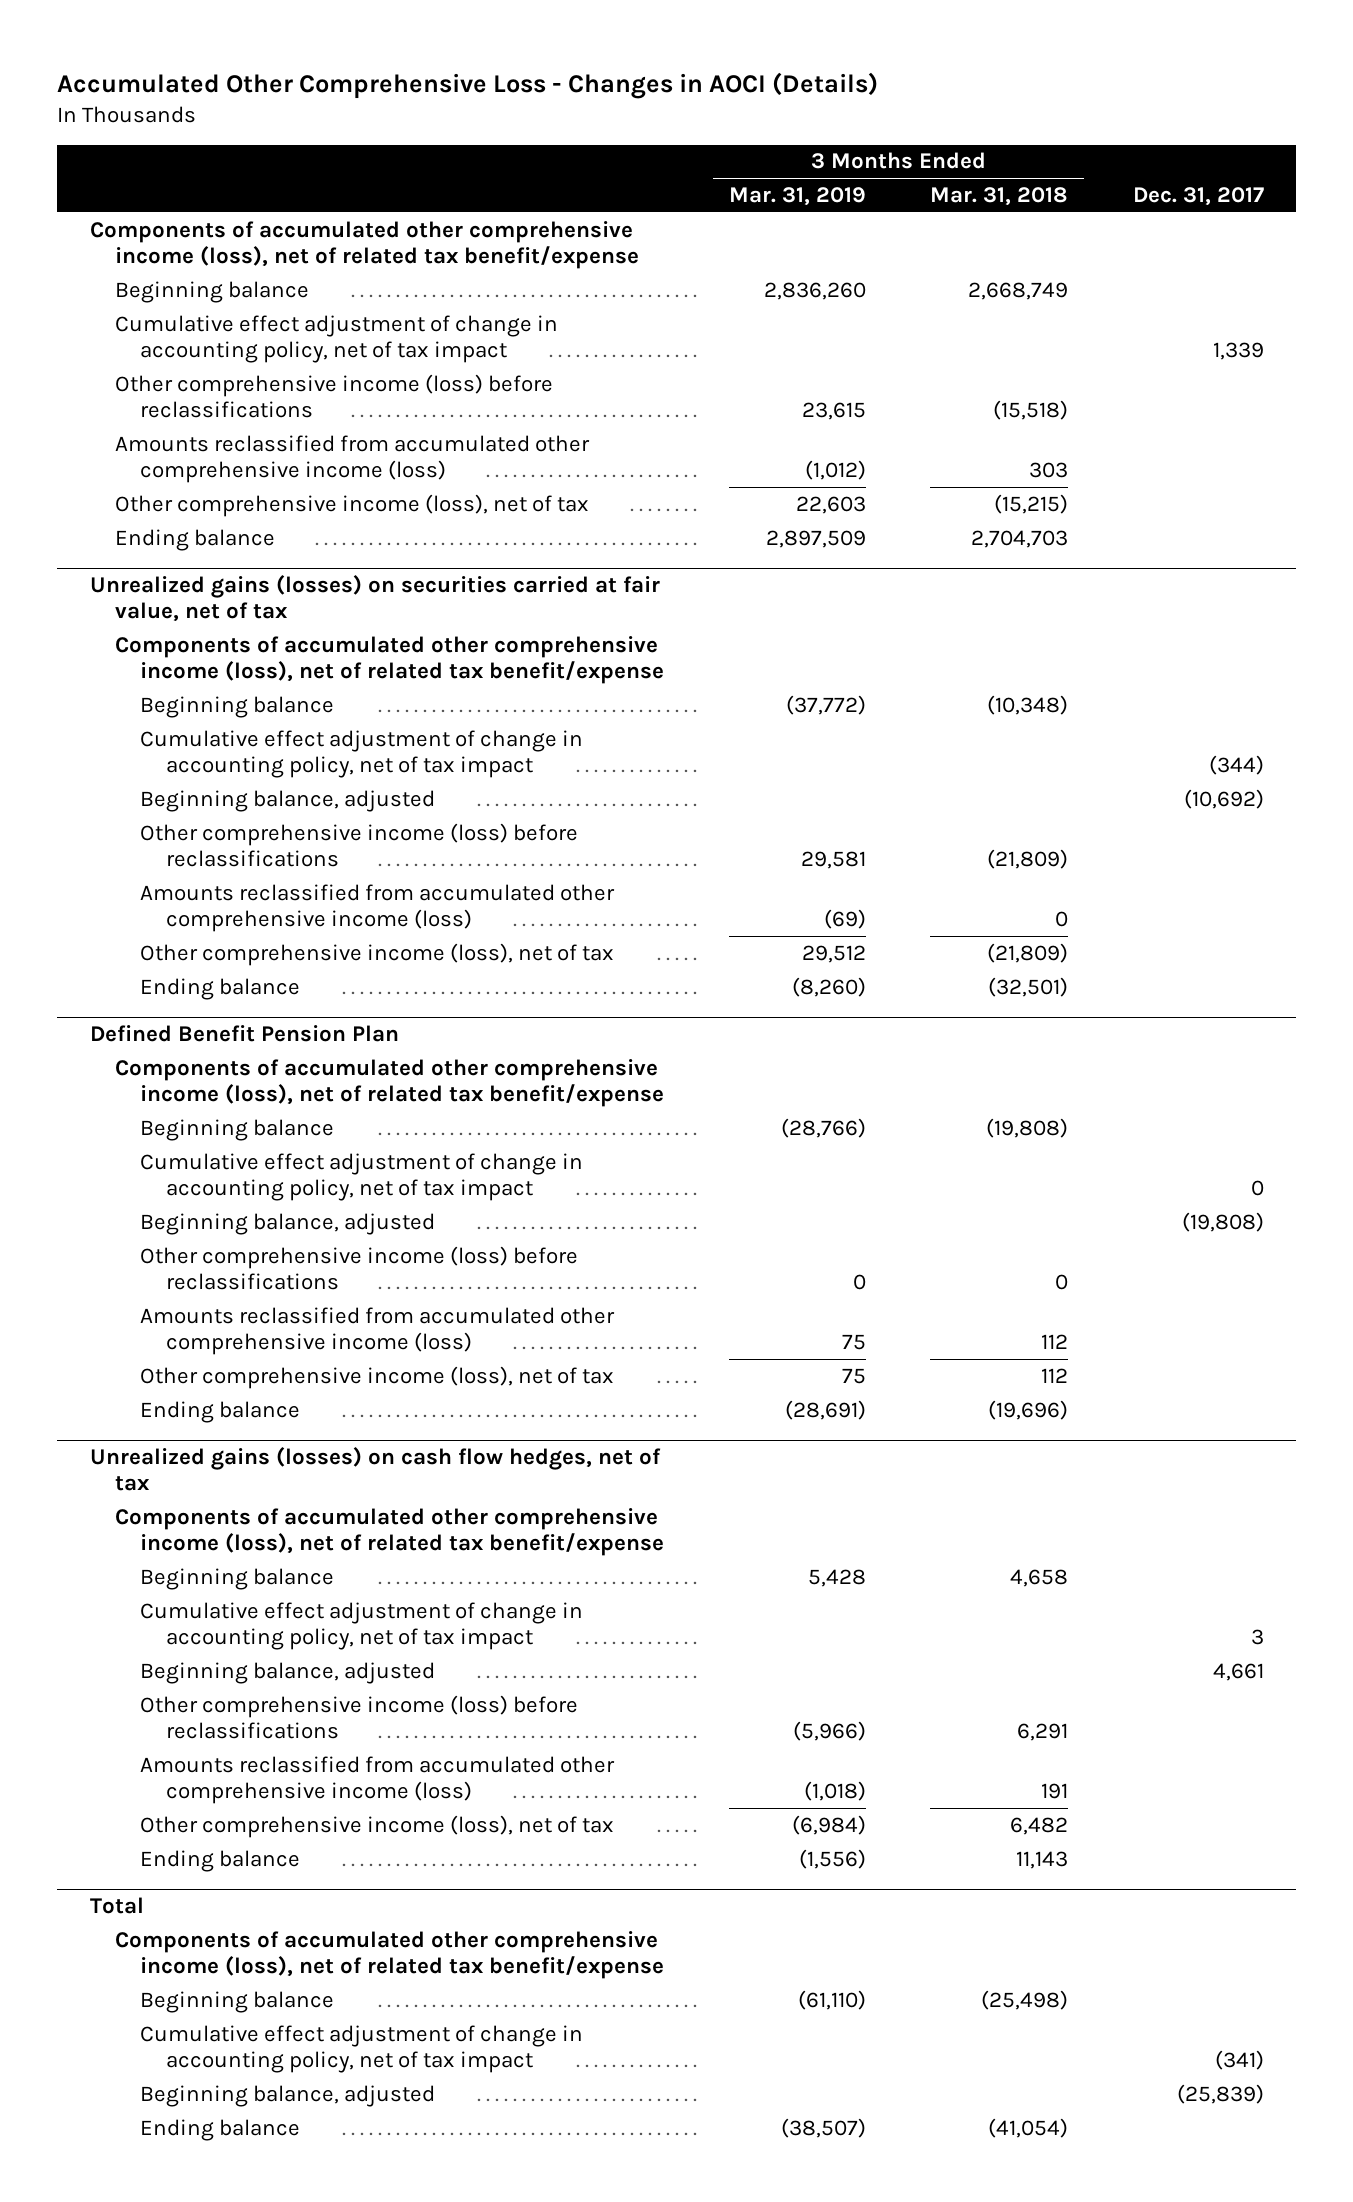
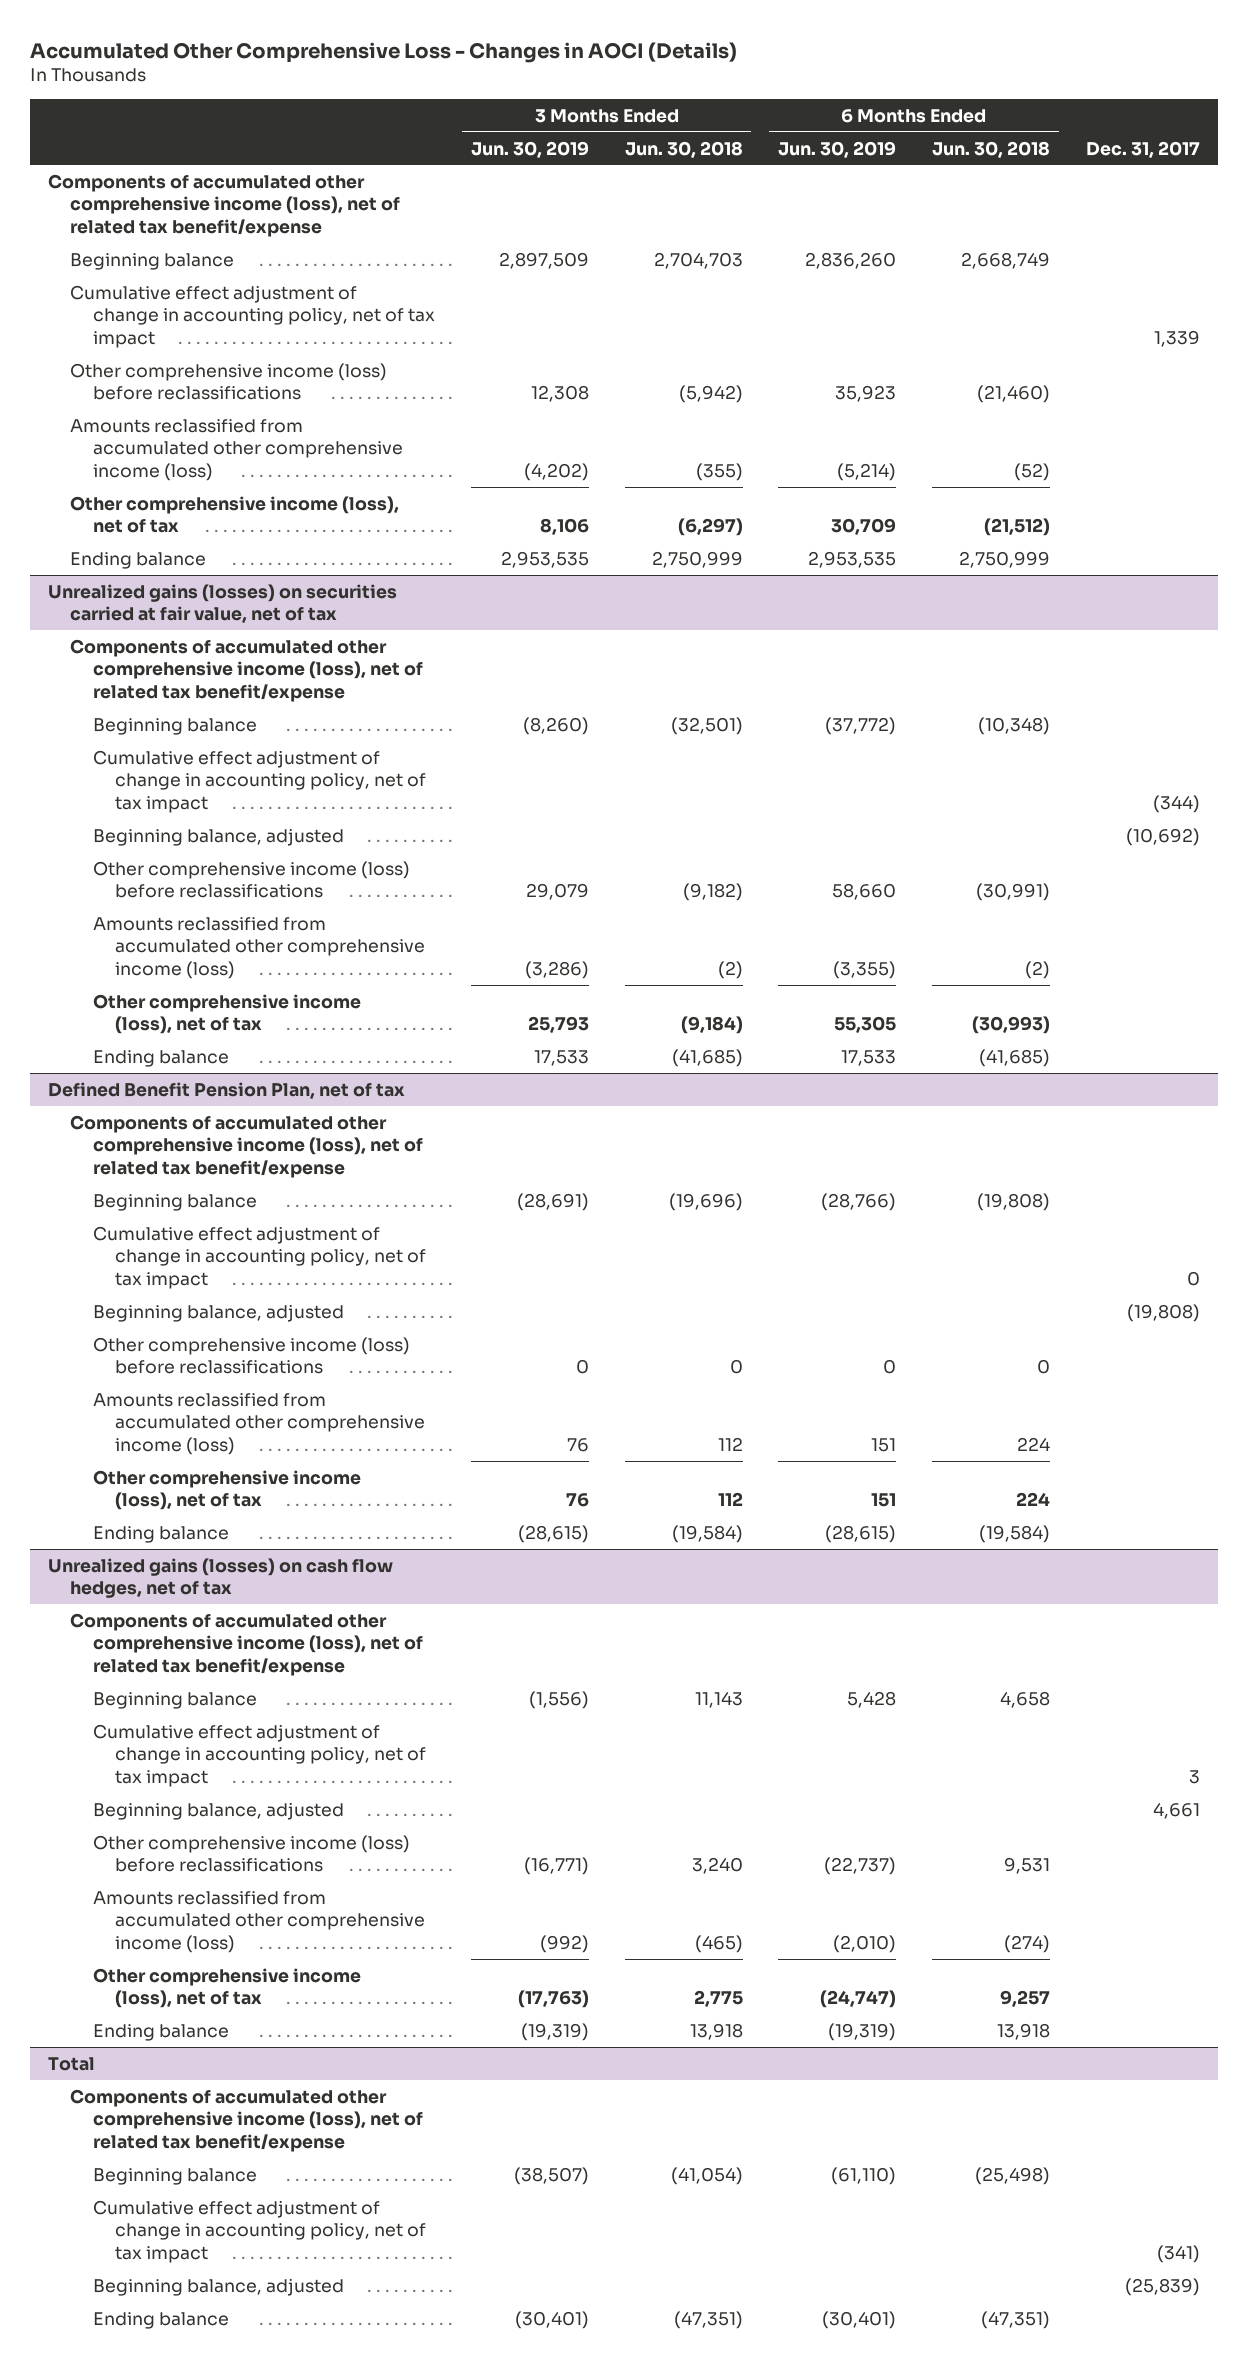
- | 3 Months Ended Mar. 31, 2019 | 3 Months Ended Mar. 31, 2018 | Dec. 31, 2017
+ | 3 Months Ended Jun. 30, 2019 | 3 Months Ended Jun. 30, 2018 | 6 Months Ended Jun. 30, 2019 | 6 Months Ended Jun. 30, 2018 | Dec. 31, 2017
- Defined Benefit Pension Plan
+ Defined Benefit Pension Plan, net of tax

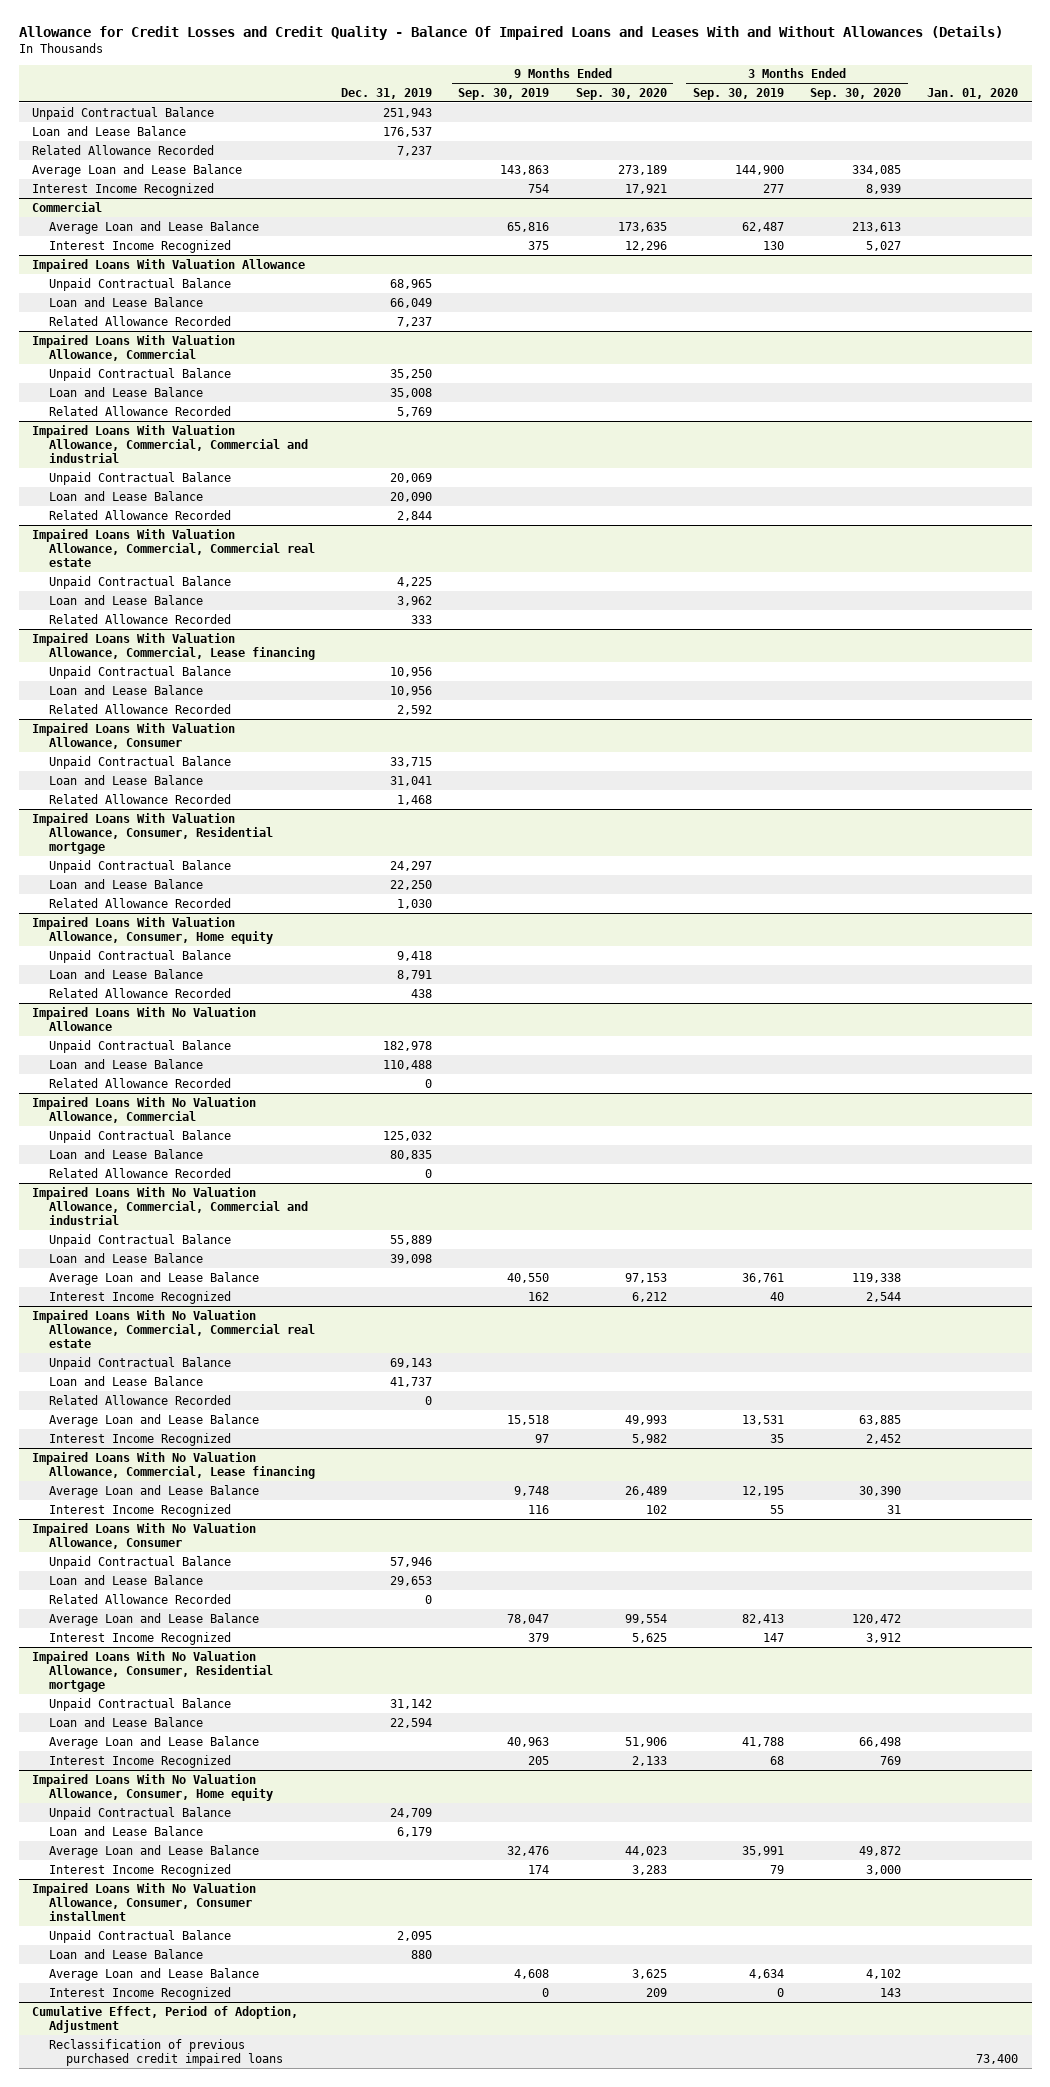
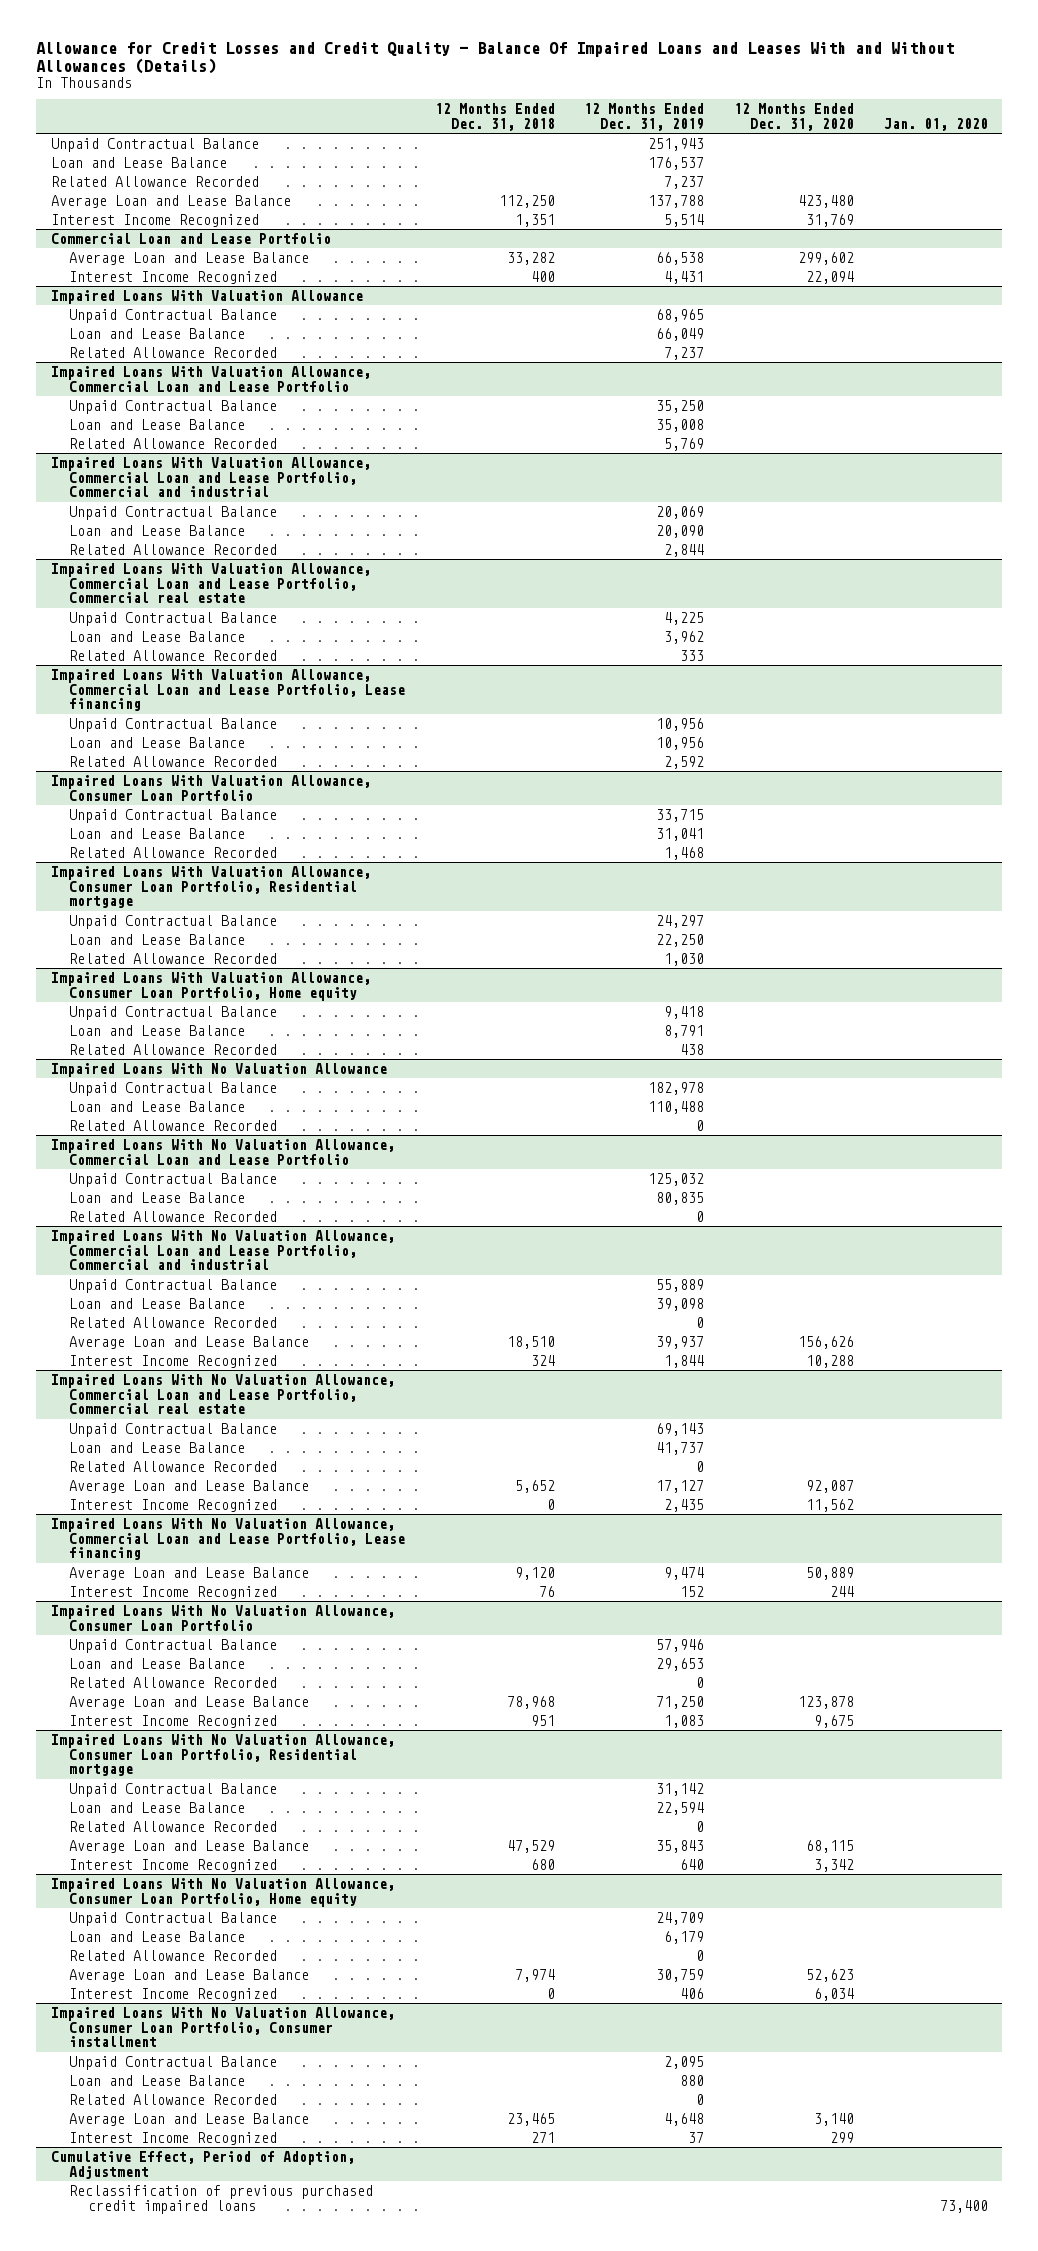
- | Dec. 31, 2019 | 9 Months Ended Sep. 30, 2019 | 9 Months Ended Sep. 30, 2020 | 3 Months Ended Sep. 30, 2019 | 3 Months Ended Sep. 30, 2020 | Jan. 01, 2020
+ | 12 Months Ended Dec. 31, 2018 | 12 Months Ended Dec. 31, 2019 | 12 Months Ended Dec. 31, 2020 | Jan. 01, 2020
- Commercial
+ Commercial Loan and Lease Portfolio
- Impaired Loans With Valuation Allowance, Commercial
+ Impaired Loans With Valuation Allowance, Commercial Loan and Lease Portfolio
- Impaired Loans With Valuation Allowance, Commercial, Commercial and industrial
+ Impaired Loans With Valuation Allowance, Commercial Loan and Lease Portfolio, Commercial and industrial
- Impaired Loans With Valuation Allowance, Commercial, Commercial real estate
+ Impaired Loans With Valuation Allowance, Commercial Loan and Lease Portfolio, Commercial real estate
- Impaired Loans With Valuation Allowance, Commercial, Lease financing
+ Impaired Loans With Valuation Allowance, Commercial Loan and Lease Portfolio, Lease financing
- Impaired Loans With Valuation Allowance, Consumer
+ Impaired Loans With Valuation Allowance, Consumer Loan Portfolio
- Impaired Loans With Valuation Allowance, Consumer, Residential mortgage
+ Impaired Loans With Valuation Allowance, Consumer Loan Portfolio, Residential mortgage
- Impaired Loans With Valuation Allowance, Consumer, Home equity
+ Impaired Loans With Valuation Allowance, Consumer Loan Portfolio, Home equity
- Impaired Loans With No Valuation Allowance, Commercial
+ Impaired Loans With No Valuation Allowance, Commercial Loan and Lease Portfolio
- Impaired Loans With No Valuation Allowance, Commercial, Commercial and industrial
+ Impaired Loans With No Valuation Allowance, Commercial Loan and Lease Portfolio, Commercial and industrial
+ Related Allowance Recorded | | 0 | |
- Impaired Loans With No Valuation Allowance, Commercial, Commercial real estate
+ Impaired Loans With No Valuation Allowance, Commercial Loan and Lease Portfolio, Commercial real estate
- Impaired Loans With No Valuation Allowance, Commercial, Lease financing
+ Impaired Loans With No Valuation Allowance, Commercial Loan and Lease Portfolio, Lease financing
- Impaired Loans With No Valuation Allowance, Consumer
+ Impaired Loans With No Valuation Allowance, Consumer Loan Portfolio
- Impaired Loans With No Valuation Allowance, Consumer, Residential mortgage
+ Impaired Loans With No Valuation Allowance, Consumer Loan Portfolio, Residential mortgage
+ Related Allowance Recorded | | 0 | |
- Impaired Loans With No Valuation Allowance, Consumer, Home equity
+ Impaired Loans With No Valuation Allowance, Consumer Loan Portfolio, Home equity
+ Related Allowance Recorded | | 0 | |
- Impaired Loans With No Valuation Allowance, Consumer, Consumer installment
+ Impaired Loans With No Valuation Allowance, Consumer Loan Portfolio, Consumer installment
+ Related Allowance Recorded | | 0 | |

